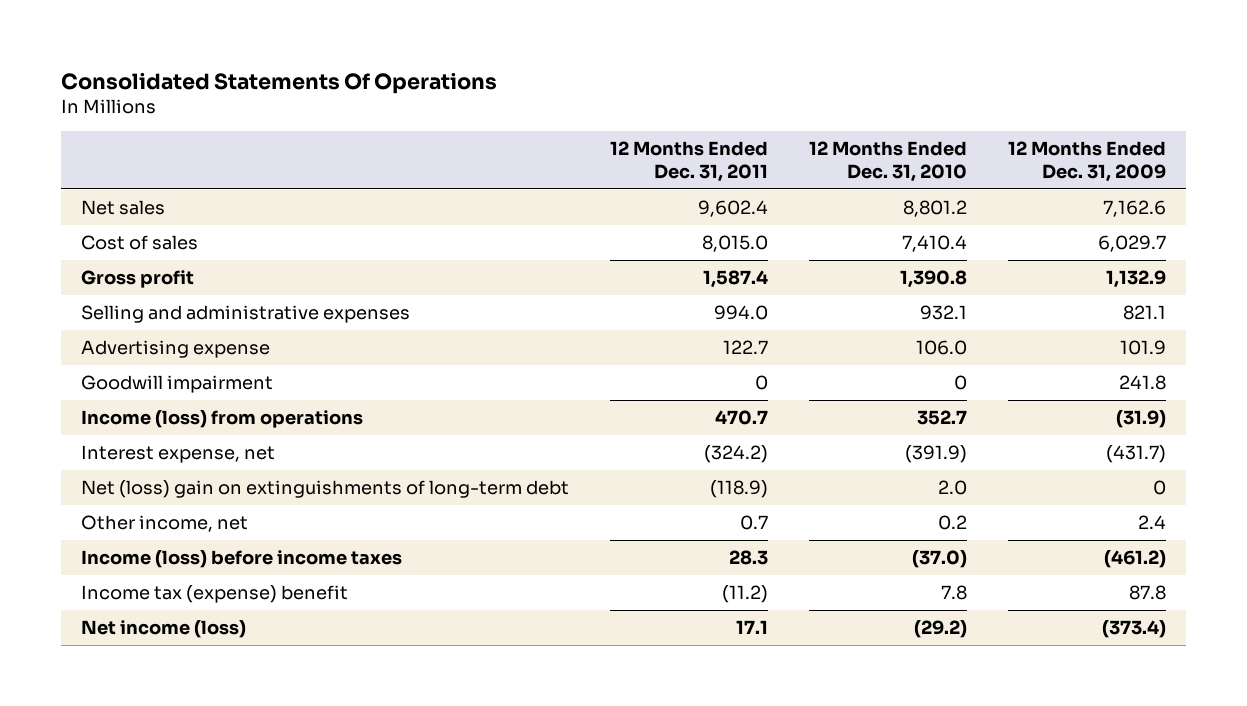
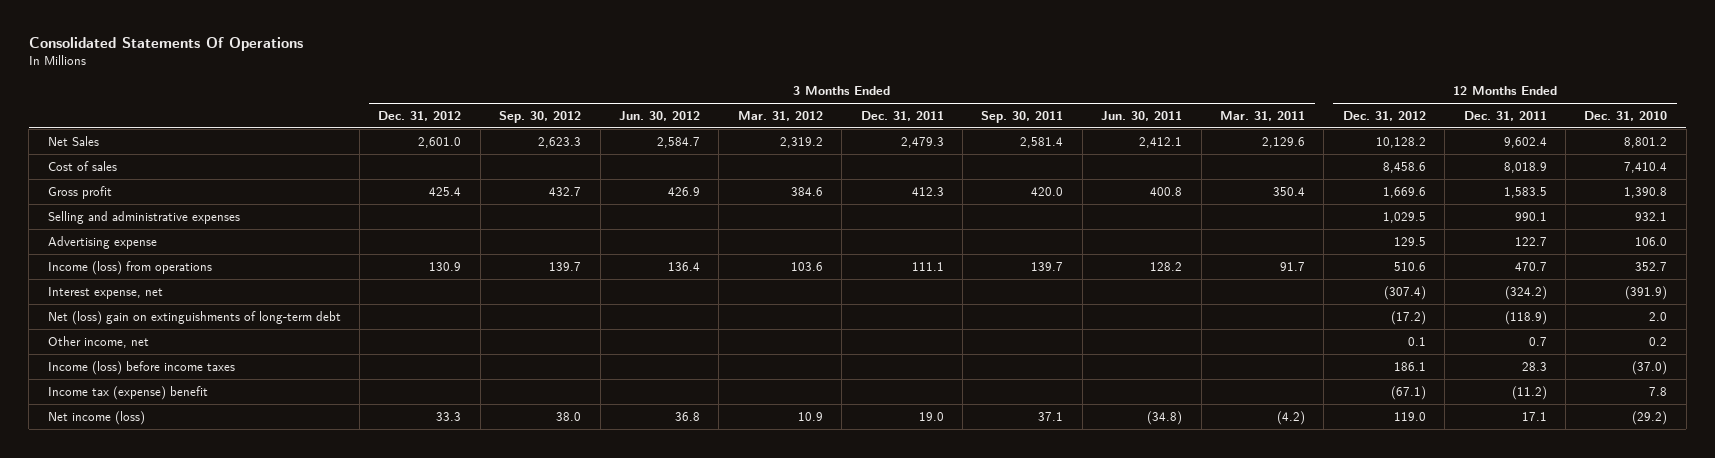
- | 12 Months Ended Dec. 31, 2011 | 12 Months Ended Dec. 31, 2010 | 12 Months Ended Dec. 31, 2009
+ | 3 Months Ended Dec. 31, 2012 | 3 Months Ended Sep. 30, 2012 | 3 Months Ended Jun. 30, 2012 | 3 Months Ended Mar. 31, 2012 | 3 Months Ended Dec. 31, 2011 | 3 Months Ended Sep. 30, 2011 | 3 Months Ended Jun. 30, 2011 | 3 Months Ended Mar. 31, 2011 | 12 Months Ended Dec. 31, 2012 | 12 Months Ended Dec. 31, 2011 | 12 Months Ended Dec. 31, 2010
- Net sales | 9,602.4 | 8,801.2 | 7,162.6
- Cost of sales | 8,015.0 | 7,410.4 | 6,029.7
- Gross profit | 1,587.4 | 1,390.8 | 1,132.9
- Selling and administrative expenses | 994.0 | 932.1 | 821.1
+ Net Sales | 2,601.0 | 2,623.3 | 2,584.7 | 2,319.2 | 2,479.3 | 2,581.4 | 2,412.1 | 2,129.6 | 10,128.2 | 9,602.4 | 8,801.2
+ Cost of sales | | | | | | | | | 8,458.6 | 8,018.9 | 7,410.4
+ Gross profit | 425.4 | 432.7 | 426.9 | 384.6 | 412.3 | 420.0 | 400.8 | 350.4 | 1,669.6 | 1,583.5 | 1,390.8
+ Selling and administrative expenses | | | | | | | | | 1,029.5 | 990.1 | 932.1
- Goodwill impairment | 0 | 0 | 241.8

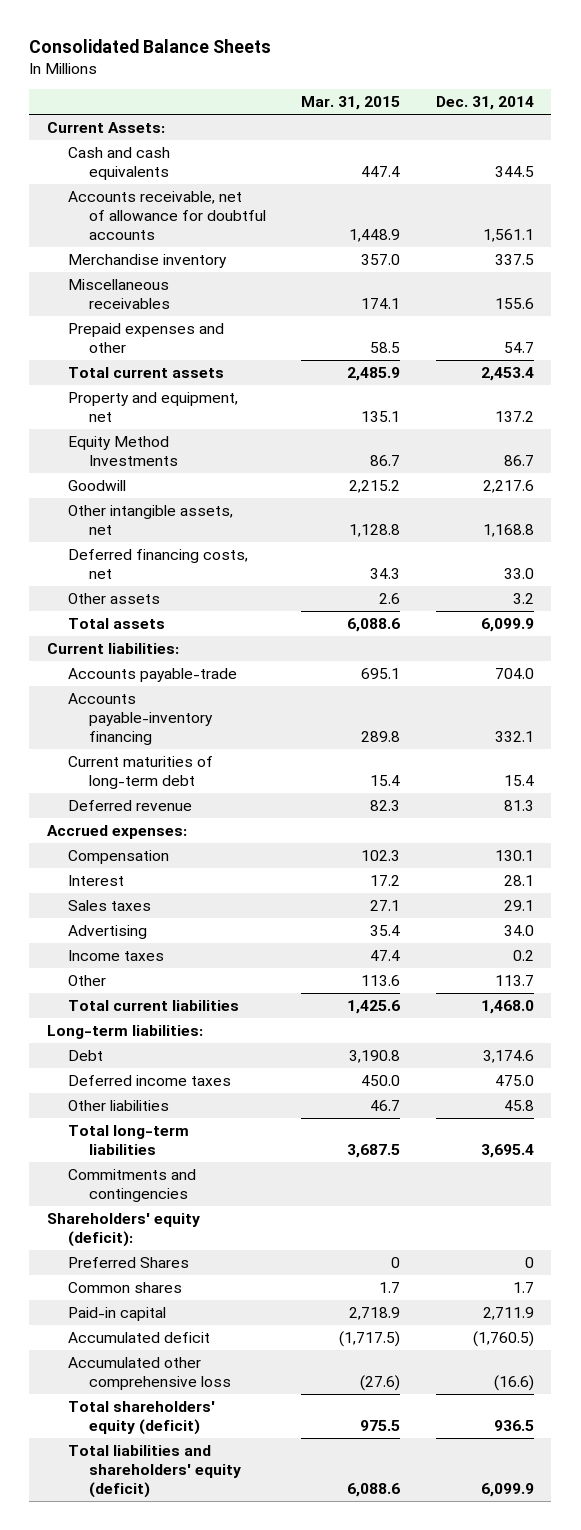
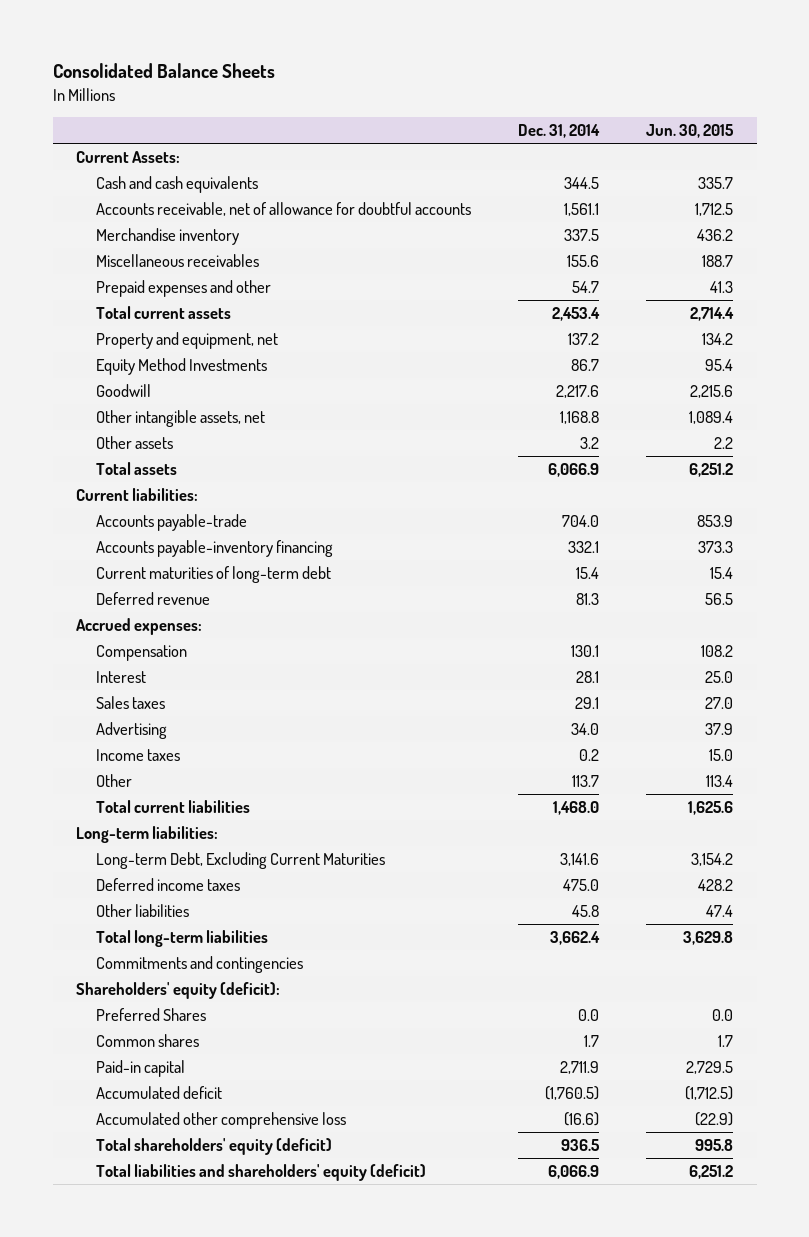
- | Mar. 31, 2015 | Dec. 31, 2014
+ | Dec. 31, 2014 | Jun. 30, 2015
- Deferred financing costs, net | 34.3 | 33.0
- Total assets | 6,088.6 | 6,099.9
+ Total assets | 6,066.9 | 6,251.2
- Debt | 3,190.8 | 3,174.6
+ Long-term Debt, Excluding Current Maturities | 3,141.6 | 3,154.2
- Total long-term liabilities | 3,687.5 | 3,695.4
+ Total long-term liabilities | 3,662.4 | 3,629.8
- Preferred Shares | 0 | 0
+ Preferred Shares | 0.0 | 0.0
- Total liabilities and shareholders' equity (deficit) | 6,088.6 | 6,099.9
+ Total liabilities and shareholders' equity (deficit) | 6,066.9 | 6,251.2

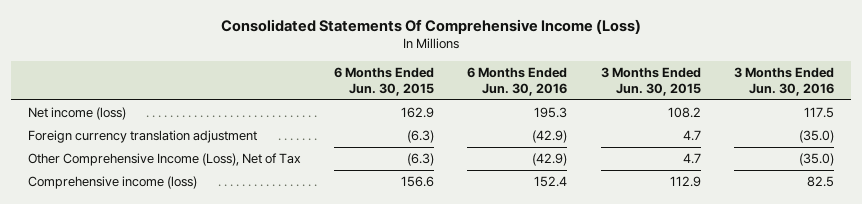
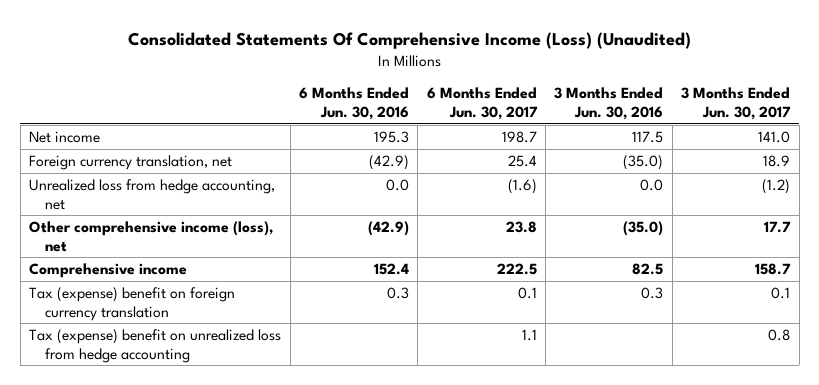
- Consolidated Statements Of Comprehensive Income (Loss)
+ Consolidated Statements Of Comprehensive Income (Loss) (Unaudited)
- | 6 Months Ended Jun. 30, 2015 | 6 Months Ended Jun. 30, 2016 | 3 Months Ended Jun. 30, 2015 | 3 Months Ended Jun. 30, 2016
+ | 6 Months Ended Jun. 30, 2016 | 6 Months Ended Jun. 30, 2017 | 3 Months Ended Jun. 30, 2016 | 3 Months Ended Jun. 30, 2017
- Net income (loss) | 162.9 | 195.3 | 108.2 | 117.5
- Foreign currency translation adjustment | (6.3) | (42.9) | 4.7 | (35.0)
- Other Comprehensive Income (Loss), Net of Tax | (6.3) | (42.9) | 4.7 | (35.0)
- Comprehensive income (loss) | 156.6 | 152.4 | 112.9 | 82.5
+ Net income | 195.3 | 198.7 | 117.5 | 141.0
+ Foreign currency translation, net | (42.9) | 25.4 | (35.0) | 18.9
+ Unrealized loss from hedge accounting, net | 0.0 | (1.6) | 0.0 | (1.2)
+ Other comprehensive income (loss), net | (42.9) | 23.8 | (35.0) | 17.7
+ Comprehensive income | 152.4 | 222.5 | 82.5 | 158.7
+ Tax (expense) benefit on foreign currency translation | 0.3 | 0.1 | 0.3 | 0.1
+ Tax (expense) benefit on unrealized loss from hedge accounting | | 1.1 | | 0.8

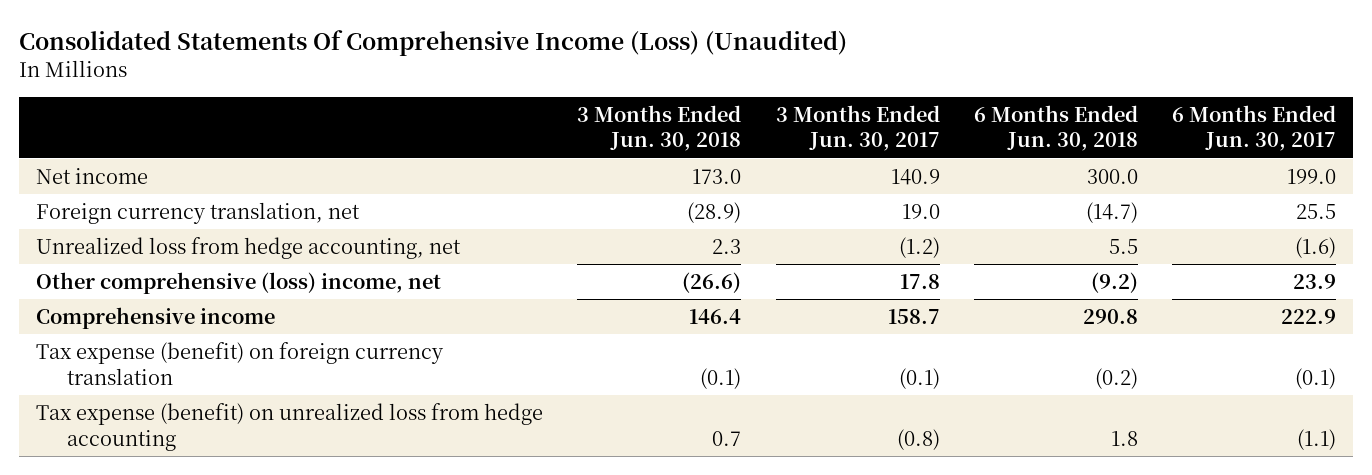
- | 6 Months Ended Jun. 30, 2016 | 6 Months Ended Jun. 30, 2017 | 3 Months Ended Jun. 30, 2016 | 3 Months Ended Jun. 30, 2017
+ | 3 Months Ended Jun. 30, 2018 | 3 Months Ended Jun. 30, 2017 | 6 Months Ended Jun. 30, 2018 | 6 Months Ended Jun. 30, 2017
- Net income | 195.3 | 198.7 | 117.5 | 141.0
- Foreign currency translation, net | (42.9) | 25.4 | (35.0) | 18.9
+ Net income | 173.0 | 140.9 | 300.0 | 199.0
+ Foreign currency translation, net | (28.9) | 19.0 | (14.7) | 25.5
- Other comprehensive income (loss), net | (42.9) | 23.8 | (35.0) | 17.7
- Comprehensive income | 152.4 | 222.5 | 82.5 | 158.7
- Tax (expense) benefit on foreign currency translation | 0.3 | 0.1 | 0.3 | 0.1
- Tax (expense) benefit on unrealized loss from hedge accounting | | 1.1 | | 0.8
+ Other comprehensive (loss) income, net | (26.6) | 17.8 | (9.2) | 23.9
+ Comprehensive income | 146.4 | 158.7 | 290.8 | 222.9
+ Tax expense (benefit) on foreign currency translation | (0.1) | (0.1) | (0.2) | (0.1)
+ Tax expense (benefit) on unrealized loss from hedge accounting | 0.7 | (0.8) | 1.8 | (1.1)

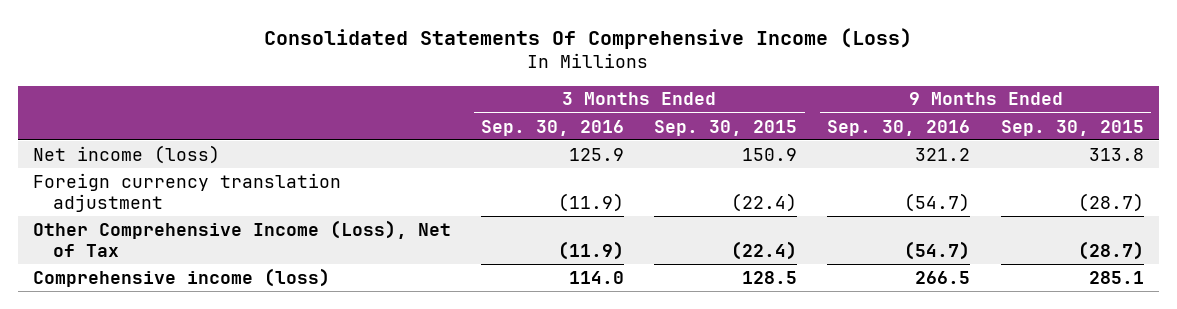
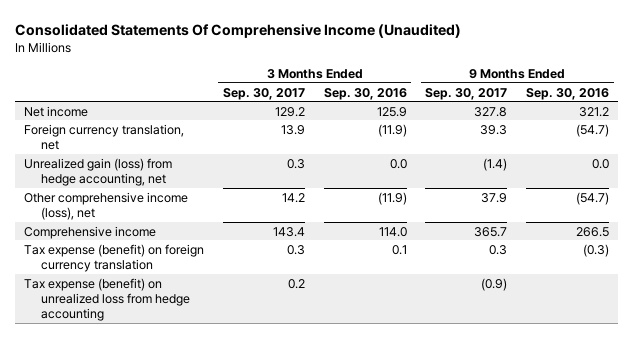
- Consolidated Statements Of Comprehensive Income (Loss)
+ Consolidated Statements Of Comprehensive Income (Unaudited)
- | 3 Months Ended Sep. 30, 2016 | 3 Months Ended Sep. 30, 2015 | 9 Months Ended Sep. 30, 2016 | 9 Months Ended Sep. 30, 2015
+ | 3 Months Ended Sep. 30, 2017 | 3 Months Ended Sep. 30, 2016 | 9 Months Ended Sep. 30, 2017 | 9 Months Ended Sep. 30, 2016
- Net income (loss) | 125.9 | 150.9 | 321.2 | 313.8
- Foreign currency translation adjustment | (11.9) | (22.4) | (54.7) | (28.7)
- Other Comprehensive Income (Loss), Net of Tax | (11.9) | (22.4) | (54.7) | (28.7)
- Comprehensive income (loss) | 114.0 | 128.5 | 266.5 | 285.1
+ Net income | 129.2 | 125.9 | 327.8 | 321.2
+ Foreign currency translation, net | 13.9 | (11.9) | 39.3 | (54.7)
+ Unrealized gain (loss) from hedge accounting, net | 0.3 | 0.0 | (1.4) | 0.0
+ Other comprehensive income (loss), net | 14.2 | (11.9) | 37.9 | (54.7)
+ Comprehensive income | 143.4 | 114.0 | 365.7 | 266.5
+ Tax expense (benefit) on foreign currency translation | 0.3 | 0.1 | 0.3 | (0.3)
+ Tax expense (benefit) on unrealized loss from hedge accounting | 0.2 | | (0.9) |

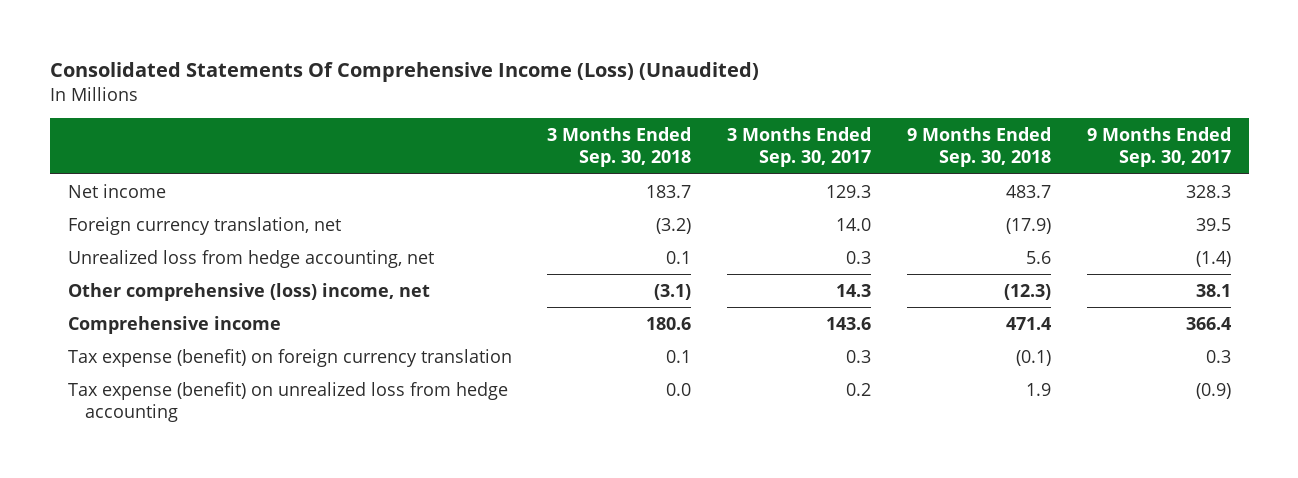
- Consolidated Statements Of Comprehensive Income (Unaudited)
+ Consolidated Statements Of Comprehensive Income (Loss) (Unaudited)
- | 3 Months Ended Sep. 30, 2017 | 3 Months Ended Sep. 30, 2016 | 9 Months Ended Sep. 30, 2017 | 9 Months Ended Sep. 30, 2016
+ | 3 Months Ended Sep. 30, 2018 | 3 Months Ended Sep. 30, 2017 | 9 Months Ended Sep. 30, 2018 | 9 Months Ended Sep. 30, 2017
- Net income | 129.2 | 125.9 | 327.8 | 321.2
- Foreign currency translation, net | 13.9 | (11.9) | 39.3 | (54.7)
- Unrealized gain (loss) from hedge accounting, net | 0.3 | 0.0 | (1.4) | 0.0
- Other comprehensive income (loss), net | 14.2 | (11.9) | 37.9 | (54.7)
- Comprehensive income | 143.4 | 114.0 | 365.7 | 266.5
+ Net income | 183.7 | 129.3 | 483.7 | 328.3
+ Foreign currency translation, net | (3.2) | 14.0 | (17.9) | 39.5
+ Unrealized loss from hedge accounting, net | 0.1 | 0.3 | 5.6 | (1.4)
+ Other comprehensive (loss) income, net | (3.1) | 14.3 | (12.3) | 38.1
+ Comprehensive income | 180.6 | 143.6 | 471.4 | 366.4

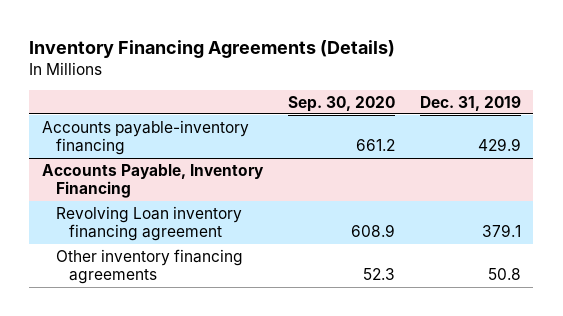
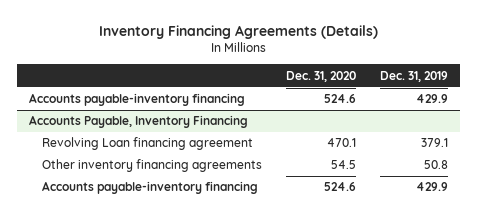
- | Sep. 30, 2020 | Dec. 31, 2019
+ | Dec. 31, 2020 | Dec. 31, 2019
@ Accounts Payable, Inventory Financing
- Revolving Loan inventory financing agreement | 608.9 | 379.1
+ Revolving Loan financing agreement | 470.1 | 379.1
+ Accounts payable-inventory financing | 524.6 | 429.9

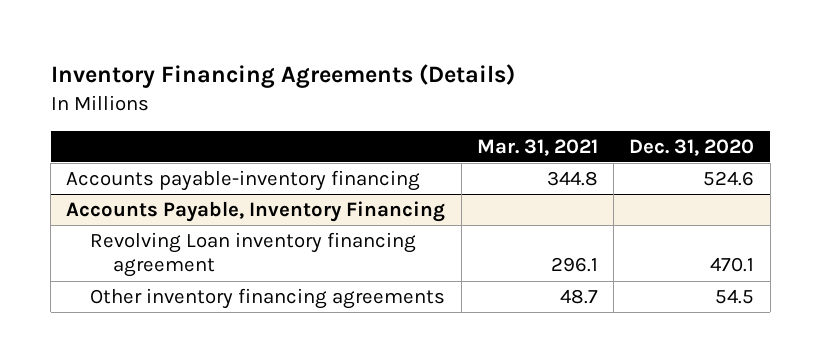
- | Dec. 31, 2020 | Dec. 31, 2019
+ | Mar. 31, 2021 | Dec. 31, 2020
@ Accounts Payable, Inventory Financing
- Revolving Loan financing agreement | 470.1 | 379.1
+ Revolving Loan inventory financing agreement | 296.1 | 470.1
- Accounts payable-inventory financing | 524.6 | 429.9

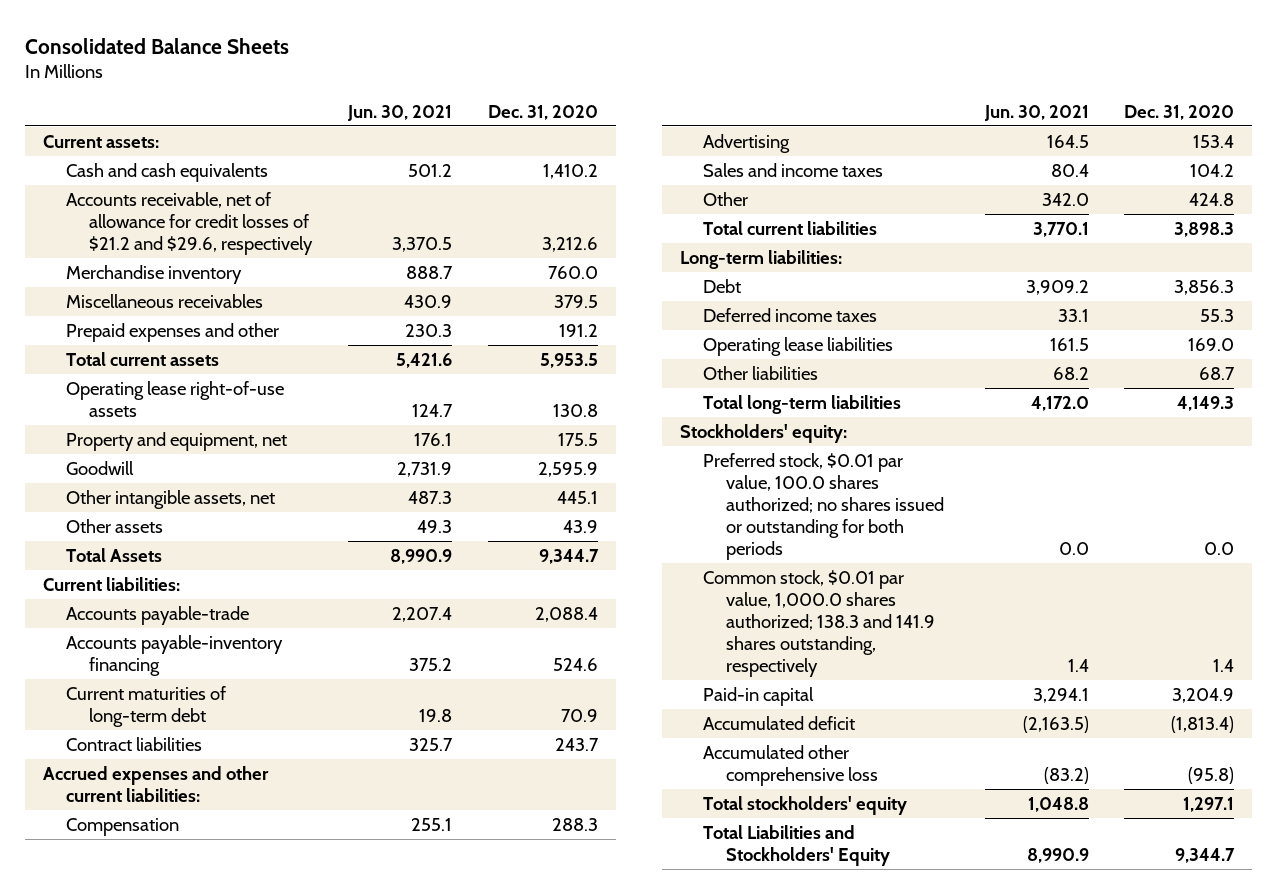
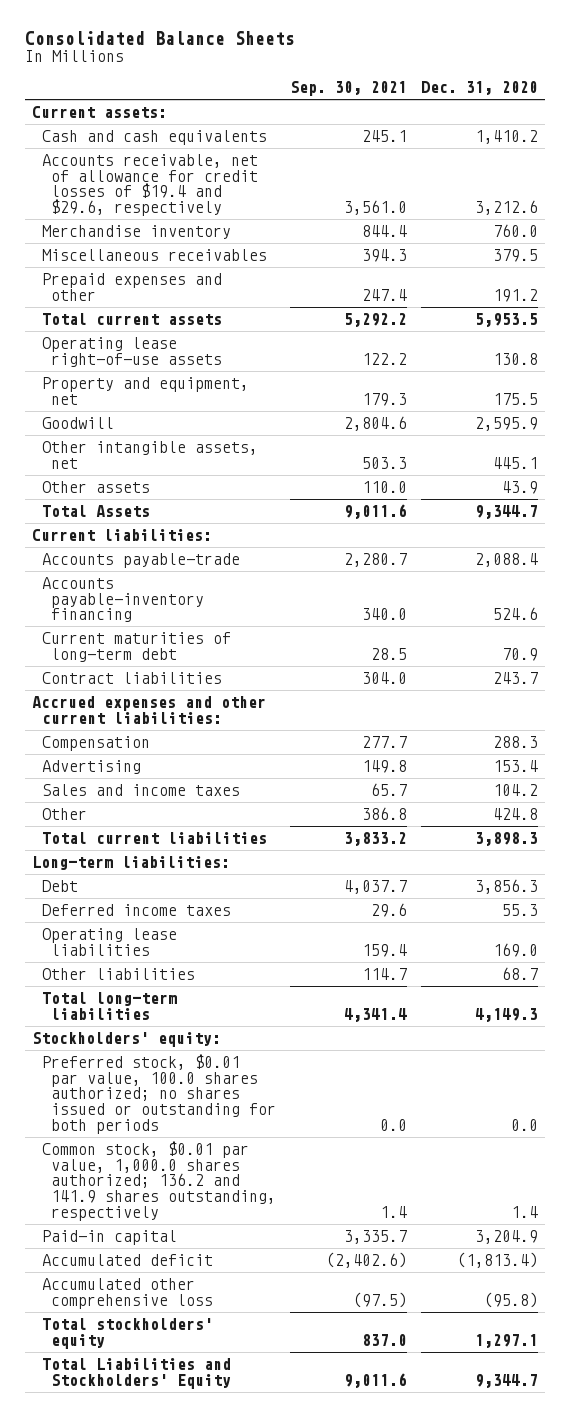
- | Jun. 30, 2021 | Dec. 31, 2020
+ | Sep. 30, 2021 | Dec. 31, 2020
- Accounts receivable, net of allowance for credit losses of $21.2 and $29.6, respectively | 3,370.5 | 3,212.6
+ Accounts receivable, net of allowance for credit losses of $19.4 and $29.6, respectively | 3,561.0 | 3,212.6
- Common stock, $0.01 par value, 1,000.0 shares authorized; 138.3 and 141.9 shares outstanding, respectively | 1.4 | 1.4
+ Common stock, $0.01 par value, 1,000.0 shares authorized; 136.2 and 141.9 shares outstanding, respectively | 1.4 | 1.4

